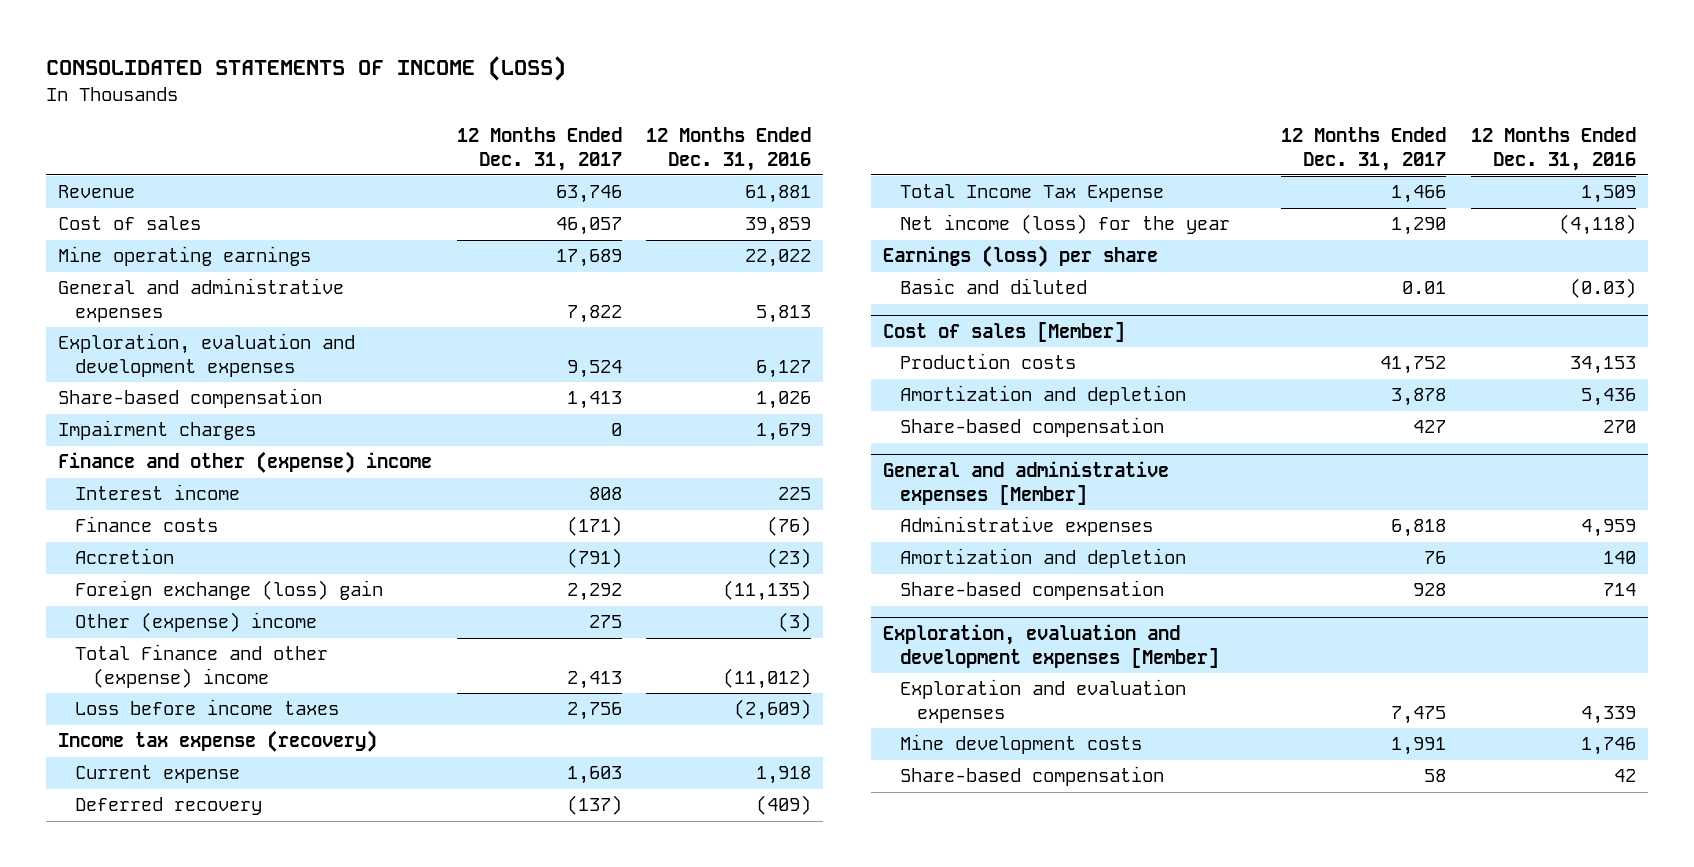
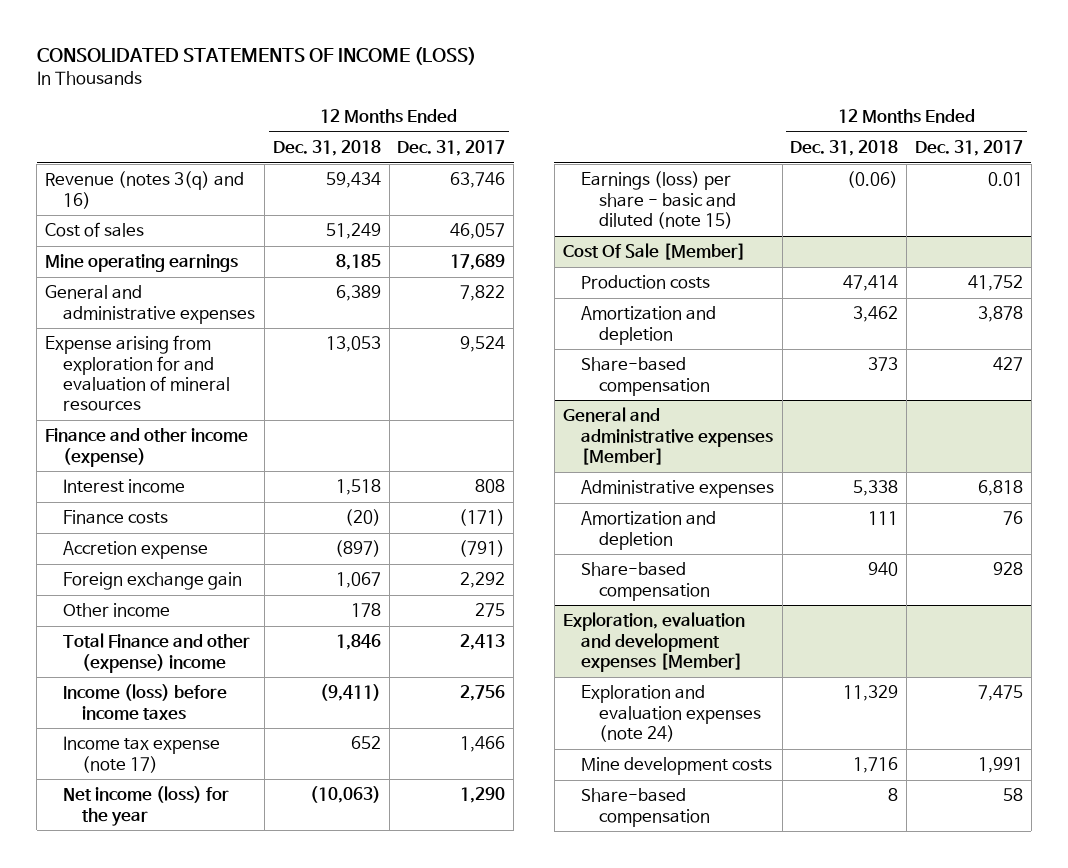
- | 12 Months Ended Dec. 31, 2017 | 12 Months Ended Dec. 31, 2016
+ | 12 Months Ended Dec. 31, 2018 | 12 Months Ended Dec. 31, 2017
- Revenue | 63,746 | 61,881
+ Revenue (notes 3(q) and 16) | 59,434 | 63,746
- Exploration, evaluation and development expenses | 9,524 | 6,127
- Share-based compensation | 1,413 | 1,026
- Impairment charges | 0 | 1,679
- Finance and other (expense) income
+ Expense arising from exploration for and evaluation of mineral resources | 13,053 | 9,524
+ Finance and other income (expense)
- Accretion | (791) | (23)
- Foreign exchange (loss) gain | 2,292 | (11,135)
- Other (expense) income | 275 | (3)
+ Accretion expense | (897) | (791)
+ Foreign exchange gain | 1,067 | 2,292
+ Other income | 178 | 275
- Loss before income taxes | 2,756 | (2,609)
- Income tax expense (recovery)
- Current expense | 1,603 | 1,918
- Deferred recovery | (137) | (409)
- Total Income Tax Expense | 1,466 | 1,509
+ Income (loss) before income taxes | (9,411) | 2,756
+ Income tax expense (note 17) | 652 | 1,466
- Earnings (loss) per share
- Basic and diluted | 0.01 | (0.03)
- Cost of sales [Member]
+ Earnings (loss) per share - basic and diluted (note 15) | (0.06) | 0.01
+ Cost Of Sale [Member]
@ Exploration, evaluation and development expenses [Member]
- Exploration and evaluation expenses | 7,475 | 4,339
+ Exploration and evaluation expenses (note 24) | 11,329 | 7,475

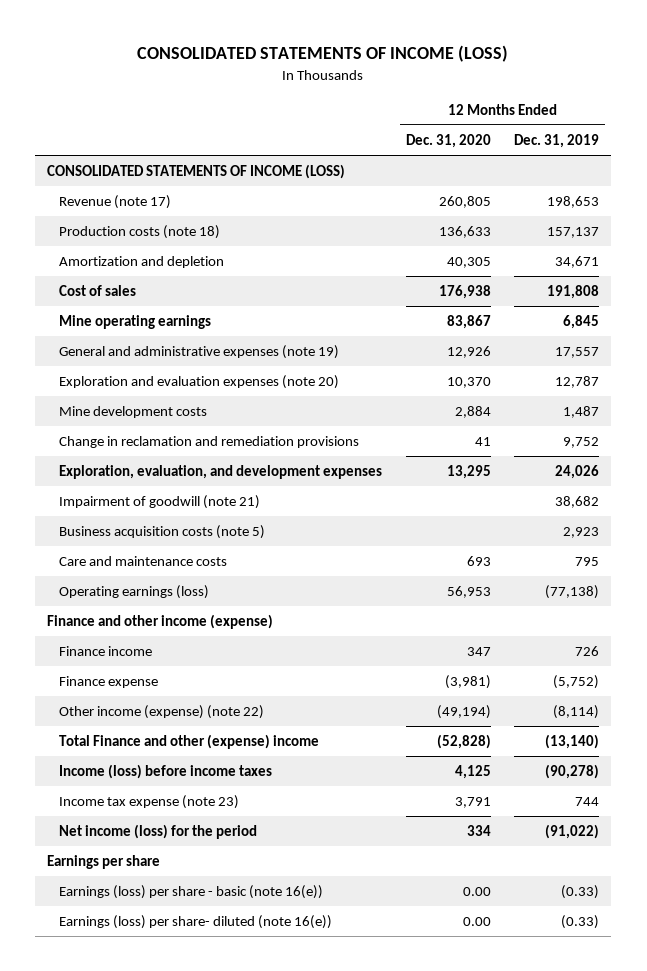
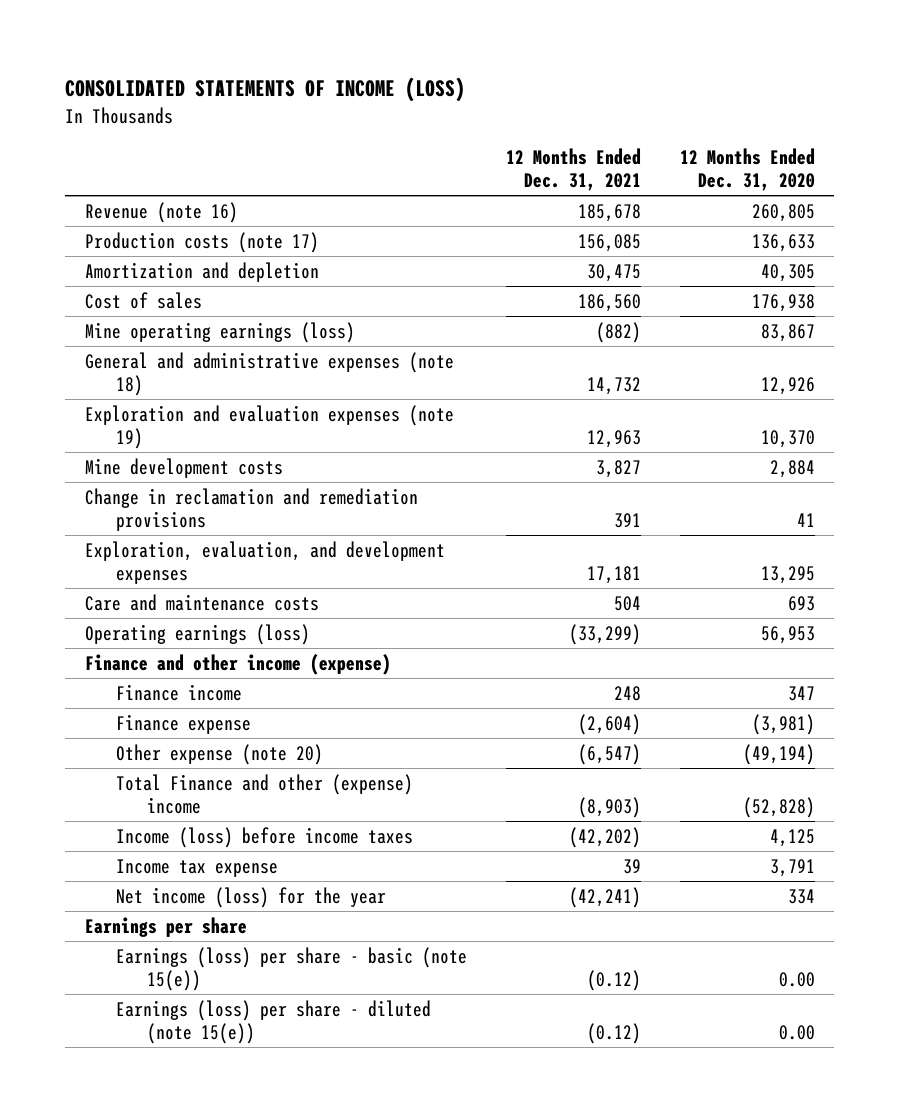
- | 12 Months Ended Dec. 31, 2020 | 12 Months Ended Dec. 31, 2019
+ | 12 Months Ended Dec. 31, 2021 | 12 Months Ended Dec. 31, 2020
- CONSOLIDATED STATEMENTS OF INCOME (LOSS)
- Revenue (note 17) | 260,805 | 198,653
- Production costs (note 18) | 136,633 | 157,137
+ Revenue (note 16) | 185,678 | 260,805
+ Production costs (note 17) | 156,085 | 136,633
- Mine operating earnings | 83,867 | 6,845
- General and administrative expenses (note 19) | 12,926 | 17,557
- Exploration and evaluation expenses (note 20) | 10,370 | 12,787
+ Mine operating earnings (loss) | (882) | 83,867
+ General and administrative expenses (note 18) | 14,732 | 12,926
+ Exploration and evaluation expenses (note 19) | 12,963 | 10,370
- Impairment of goodwill (note 21) | | 38,682
- Business acquisition costs (note 5) | | 2,923
- Other income (expense) (note 22) | (49,194) | (8,114)
+ Other expense (note 20) | (6,547) | (49,194)
- Income tax expense (note 23) | 3,791 | 744
- Net income (loss) for the period | 334 | (91,022)
+ Income tax expense | 39 | 3,791
+ Net income (loss) for the year | (42,241) | 334
- Earnings (loss) per share - basic (note 16(e)) | 0.00 | (0.33)
- Earnings (loss) per share- diluted (note 16(e)) | 0.00 | (0.33)
+ Earnings (loss) per share - basic (note 15(e)) | (0.12) | 0.00
+ Earnings (loss) per share - diluted (note 15(e)) | (0.12) | 0.00

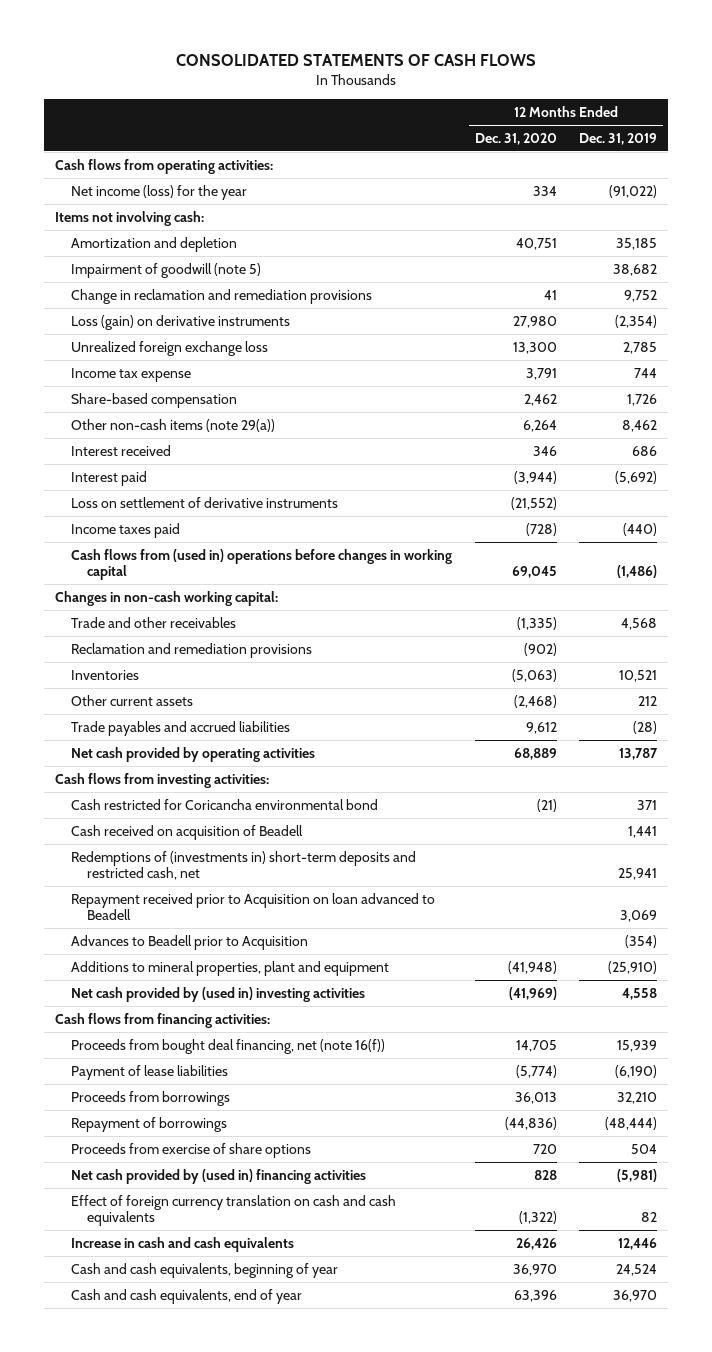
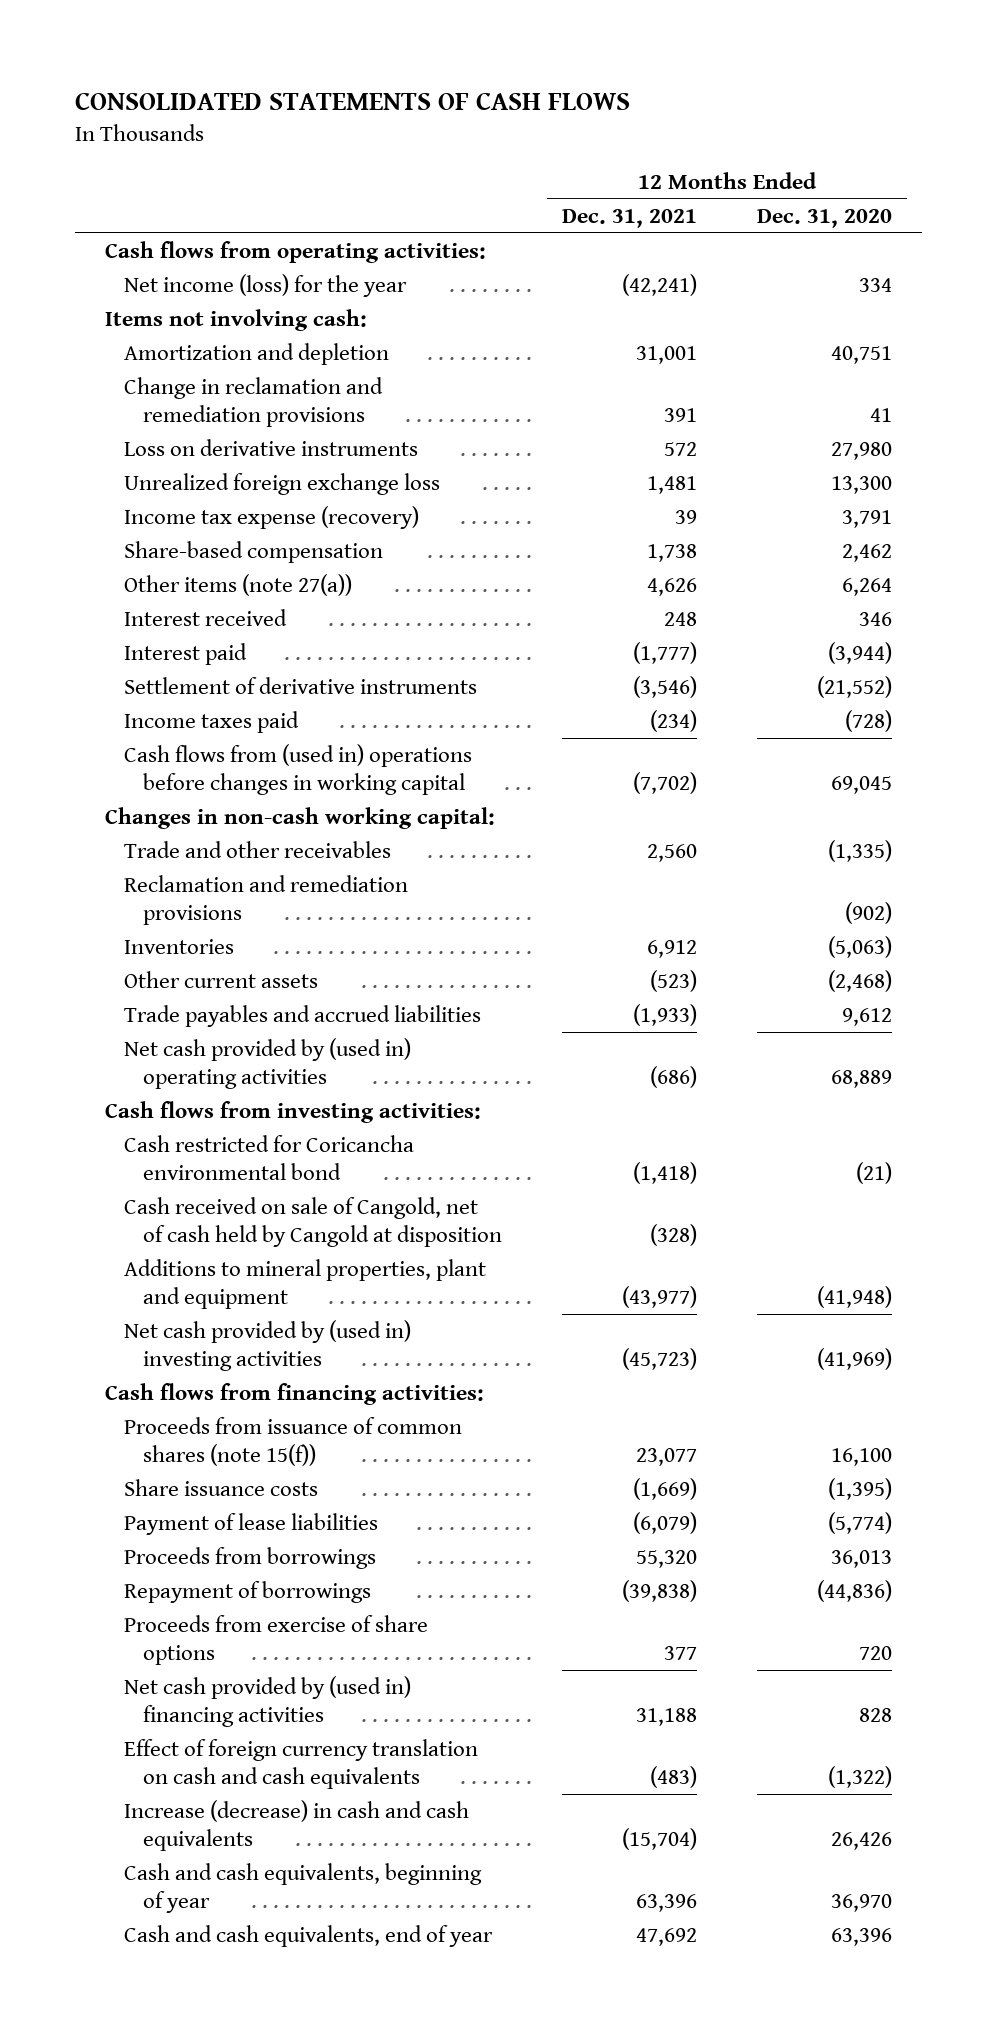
- | 12 Months Ended Dec. 31, 2020 | 12 Months Ended Dec. 31, 2019
+ | 12 Months Ended Dec. 31, 2021 | 12 Months Ended Dec. 31, 2020
- Impairment of goodwill (note 5) | | 38,682
- Loss (gain) on derivative instruments | 27,980 | (2,354)
+ Loss on derivative instruments | 572 | 27,980
- Income tax expense | 3,791 | 744
+ Income tax expense (recovery) | 39 | 3,791
- Other non-cash items (note 29(a)) | 6,264 | 8,462
+ Other items (note 27(a)) | 4,626 | 6,264
- Loss on settlement of derivative instruments | (21,552) |
+ Settlement of derivative instruments | (3,546) | (21,552)
- Net cash provided by operating activities | 68,889 | 13,787
+ Net cash provided by (used in) operating activities | (686) | 68,889
- Cash received on acquisition of Beadell | | 1,441
- Redemptions of (investments in) short-term deposits and restricted cash, net | | 25,941
- Repayment received prior to Acquisition on loan advanced to Beadell | | 3,069
- Advances to Beadell prior to Acquisition | | (354)
+ Cash received on sale of Cangold, net of cash held by Cangold at disposition | (328) |
- Proceeds from bought deal financing, net (note 16(f)) | 14,705 | 15,939
+ Proceeds from issuance of common shares (note 15(f)) | 23,077 | 16,100
+ Share issuance costs | (1,669) | (1,395)
- Increase in cash and cash equivalents | 26,426 | 12,446
+ Increase (decrease) in cash and cash equivalents | (15,704) | 26,426

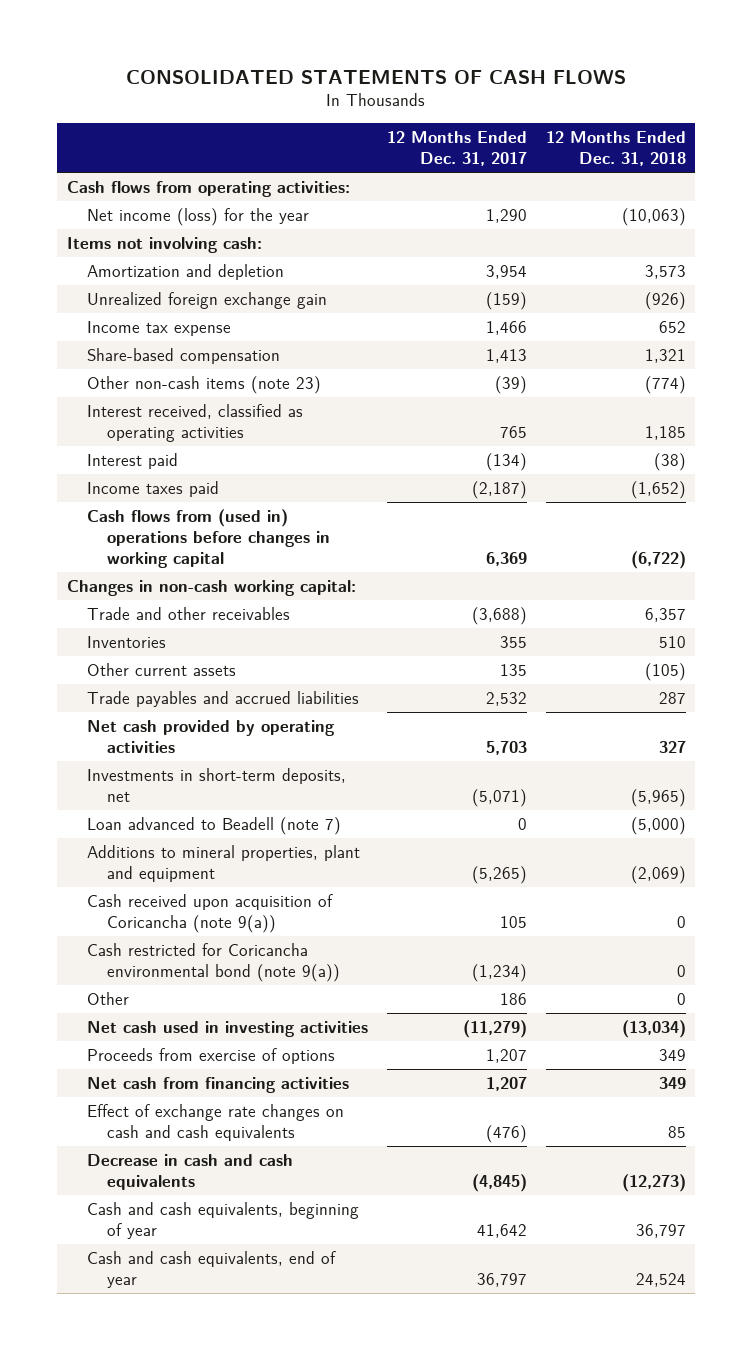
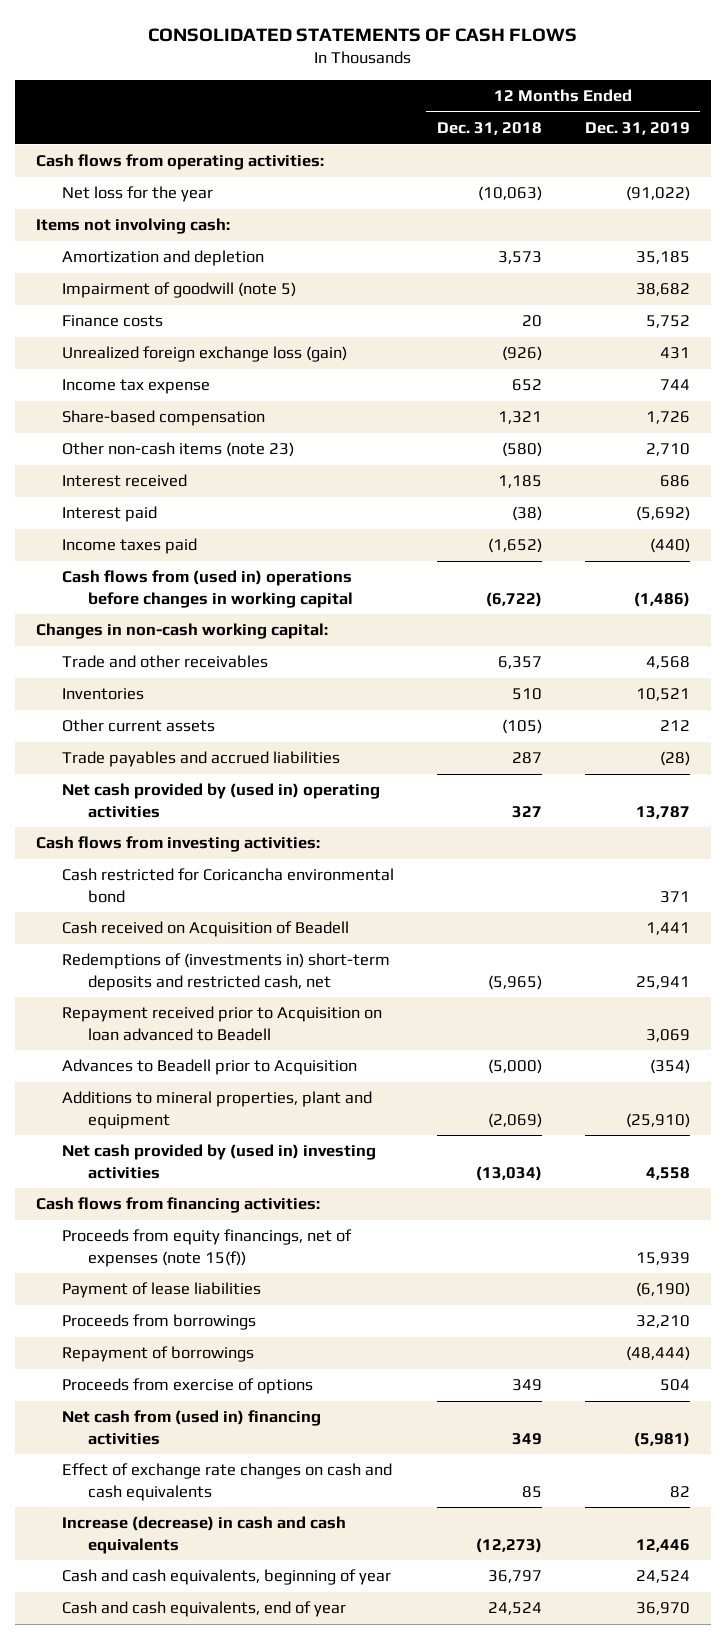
- | 12 Months Ended Dec. 31, 2017 | 12 Months Ended Dec. 31, 2018
+ | 12 Months Ended Dec. 31, 2018 | 12 Months Ended Dec. 31, 2019
- Net income (loss) for the year | 1,290 | (10,063)
+ Net loss for the year | (10,063) | (91,022)
- Unrealized foreign exchange gain | (159) | (926)
+ Impairment of goodwill (note 5) | | 38,682
+ Finance costs | 20 | 5,752
+ Unrealized foreign exchange loss (gain) | (926) | 431
- Other non-cash items (note 23) | (39) | (774)
- Interest received, classified as operating activities | 765 | 1,185
+ Other non-cash items (note 23) | (580) | 2,710
+ Interest received | 1,185 | 686
- Net cash provided by operating activities | 5,703 | 327
- Investments in short-term deposits, net | (5,071) | (5,965)
- Loan advanced to Beadell (note 7) | 0 | (5,000)
+ Net cash provided by (used in) operating activities | 327 | 13,787
+ Cash flows from investing activities:
+ Cash restricted for Coricancha environmental bond | | 371
+ Cash received on Acquisition of Beadell | | 1,441
+ Redemptions of (investments in) short-term deposits and restricted cash, net | (5,965) | 25,941
+ Repayment received prior to Acquisition on loan advanced to Beadell | | 3,069
+ Advances to Beadell prior to Acquisition | (5,000) | (354)
- Cash received upon acquisition of Coricancha (note 9(a)) | 105 | 0
- Cash restricted for Coricancha environmental bond (note 9(a)) | (1,234) | 0
- Other | 186 | 0
- Net cash used in investing activities | (11,279) | (13,034)
+ Net cash provided by (used in) investing activities | (13,034) | 4,558
+ Cash flows from financing activities:
+ Proceeds from equity financings, net of expenses (note 15(f)) | | 15,939
+ Payment of lease liabilities | | (6,190)
+ Proceeds from borrowings | | 32,210
+ Repayment of borrowings | | (48,444)
- Net cash from financing activities | 1,207 | 349
+ Net cash from (used in) financing activities | 349 | (5,981)
- Decrease in cash and cash equivalents | (4,845) | (12,273)
+ Increase (decrease) in cash and cash equivalents | (12,273) | 12,446

